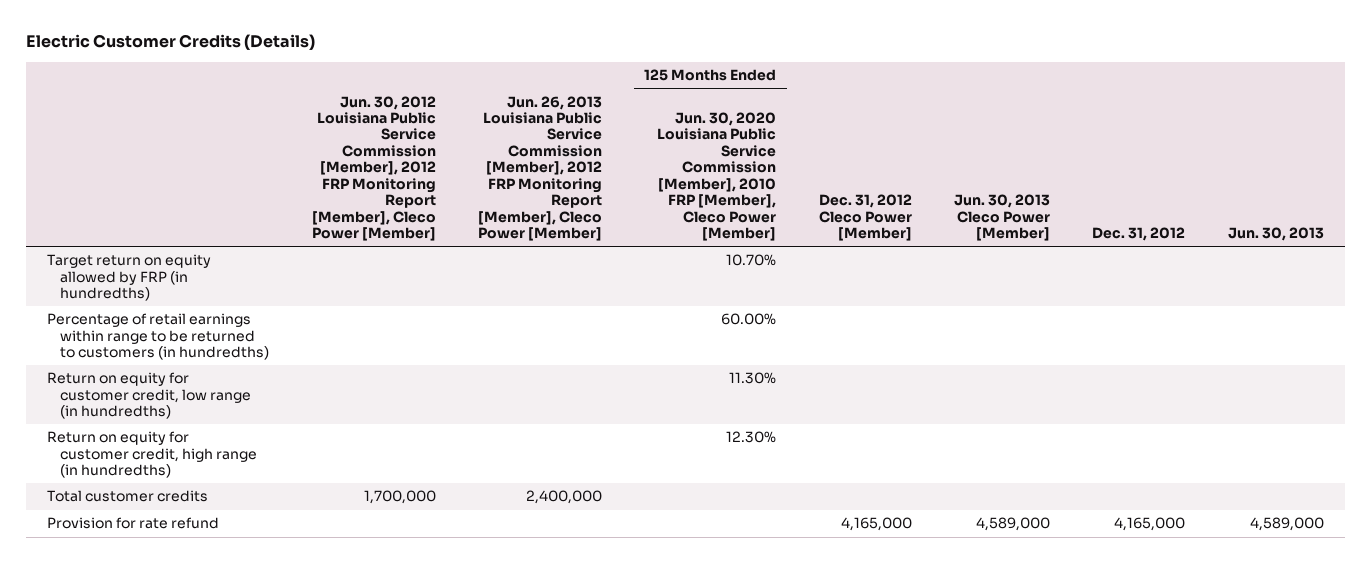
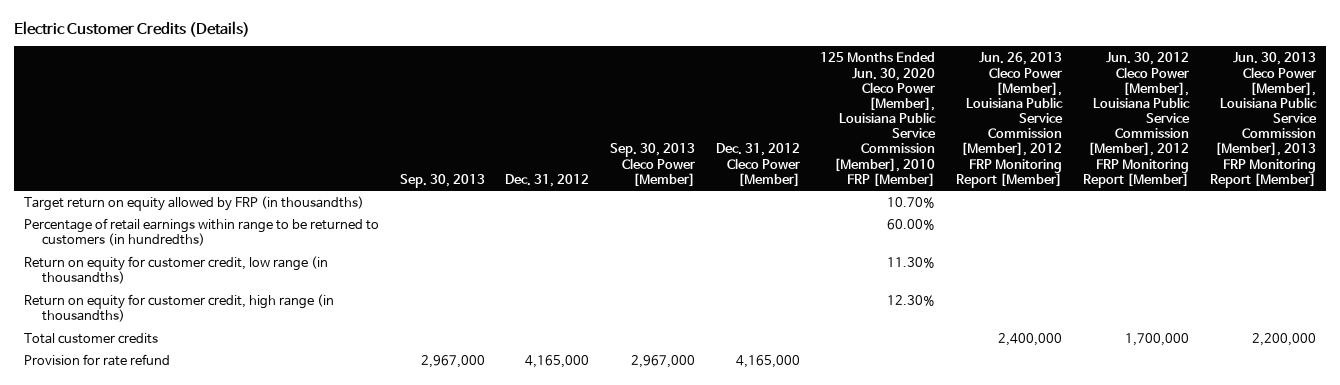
- | Jun. 30, 2012 Louisiana Public Service Commission [Member], 2012 FRP Monitoring Report [Member], Cleco Power [Member] | Jun. 26, 2013 Louisiana Public Service Commission [Member], 2012 FRP Monitoring Report [Member], Cleco Power [Member] | 125 Months Ended Jun. 30, 2020 Louisiana Public Service Commission [Member], 2010 FRP [Member], Cleco Power [Member] | Dec. 31, 2012 Cleco Power [Member] | Jun. 30, 2013 Cleco Power [Member] | Dec. 31, 2012 | Jun. 30, 2013
+ | Sep. 30, 2013 | Dec. 31, 2012 | Sep. 30, 2013 Cleco Power [Member] | Dec. 31, 2012 Cleco Power [Member] | 125 Months Ended Jun. 30, 2020 Cleco Power [Member], Louisiana Public Service Commission [Member], 2010 FRP [Member] | Jun. 26, 2013 Cleco Power [Member], Louisiana Public Service Commission [Member], 2012 FRP Monitoring Report [Member] | Jun. 30, 2012 Cleco Power [Member], Louisiana Public Service Commission [Member], 2012 FRP Monitoring Report [Member] | Jun. 30, 2013 Cleco Power [Member], Louisiana Public Service Commission [Member], 2013 FRP Monitoring Report [Member]
- Target return on equity allowed by FRP (in hundredths) | | | 10.70% | | | |
+ Target return on equity allowed by FRP (in thousandths) | | | | | 10.70% | | |
- Return on equity for customer credit, low range (in hundredths) | | | 11.30% | | | |
- Return on equity for customer credit, high range (in hundredths) | | | 12.30% | | | |
+ Return on equity for customer credit, low range (in thousandths) | | | | | 11.30% | | |
+ Return on equity for customer credit, high range (in thousandths) | | | | | 12.30% | | |

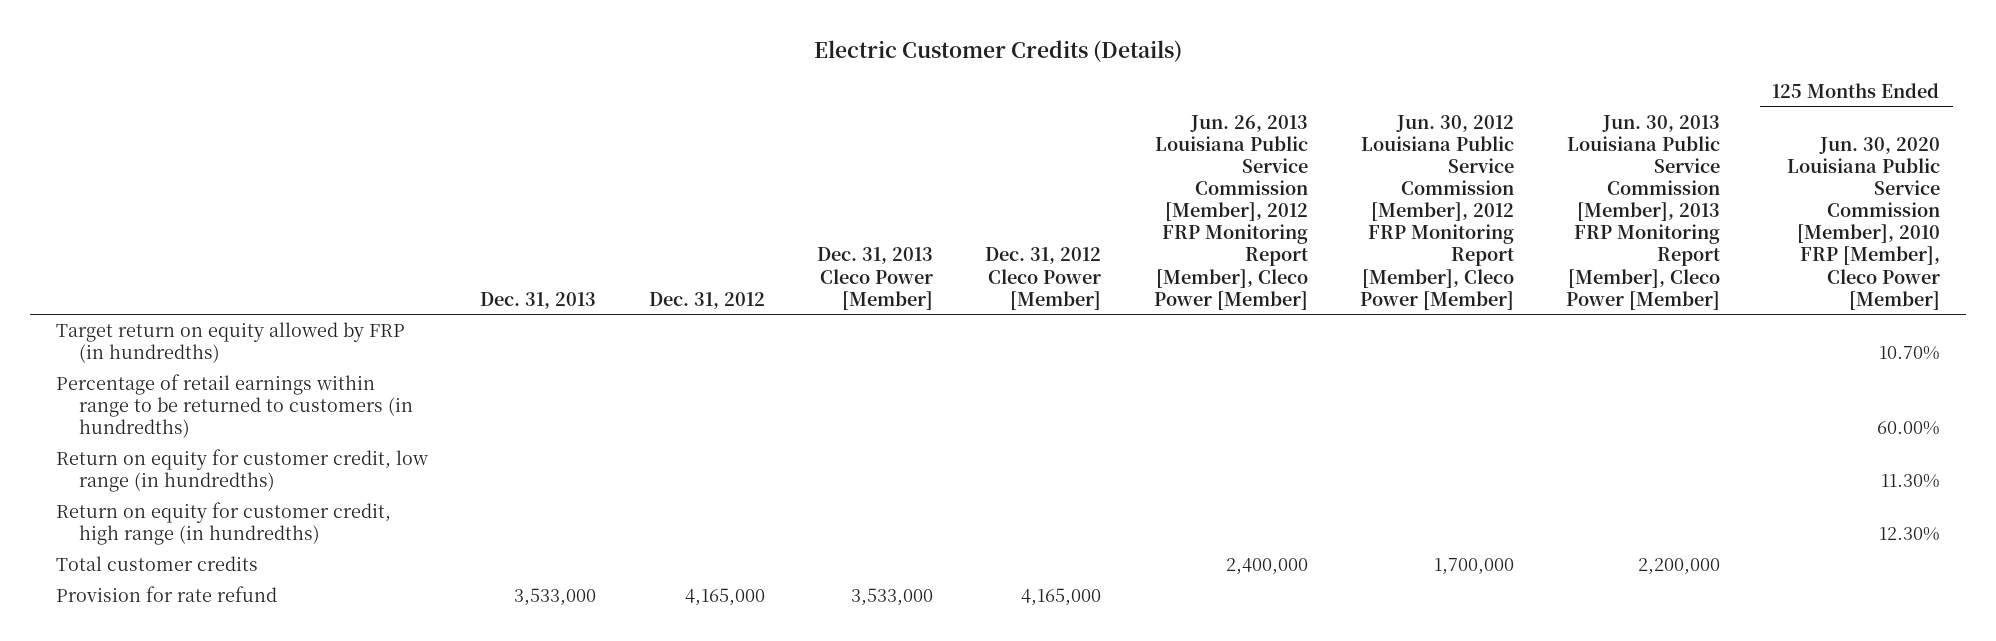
- | Sep. 30, 2013 | Dec. 31, 2012 | Sep. 30, 2013 Cleco Power [Member] | Dec. 31, 2012 Cleco Power [Member] | 125 Months Ended Jun. 30, 2020 Cleco Power [Member], Louisiana Public Service Commission [Member], 2010 FRP [Member] | Jun. 26, 2013 Cleco Power [Member], Louisiana Public Service Commission [Member], 2012 FRP Monitoring Report [Member] | Jun. 30, 2012 Cleco Power [Member], Louisiana Public Service Commission [Member], 2012 FRP Monitoring Report [Member] | Jun. 30, 2013 Cleco Power [Member], Louisiana Public Service Commission [Member], 2013 FRP Monitoring Report [Member]
+ | Dec. 31, 2013 | Dec. 31, 2012 | Dec. 31, 2013 Cleco Power [Member] | Dec. 31, 2012 Cleco Power [Member] | Jun. 26, 2013 Louisiana Public Service Commission [Member], 2012 FRP Monitoring Report [Member], Cleco Power [Member] | Jun. 30, 2012 Louisiana Public Service Commission [Member], 2012 FRP Monitoring Report [Member], Cleco Power [Member] | Jun. 30, 2013 Louisiana Public Service Commission [Member], 2013 FRP Monitoring Report [Member], Cleco Power [Member] | 125 Months Ended Jun. 30, 2020 Louisiana Public Service Commission [Member], 2010 FRP [Member], Cleco Power [Member]
- Target return on equity allowed by FRP (in thousandths) | | | | | 10.70% | | |
+ Target return on equity allowed by FRP (in hundredths) | | | | | | | | 10.70%
- Return on equity for customer credit, low range (in thousandths) | | | | | 11.30% | | |
- Return on equity for customer credit, high range (in thousandths) | | | | | 12.30% | | |
+ Return on equity for customer credit, low range (in hundredths) | | | | | | | | 11.30%
+ Return on equity for customer credit, high range (in hundredths) | | | | | | | | 12.30%

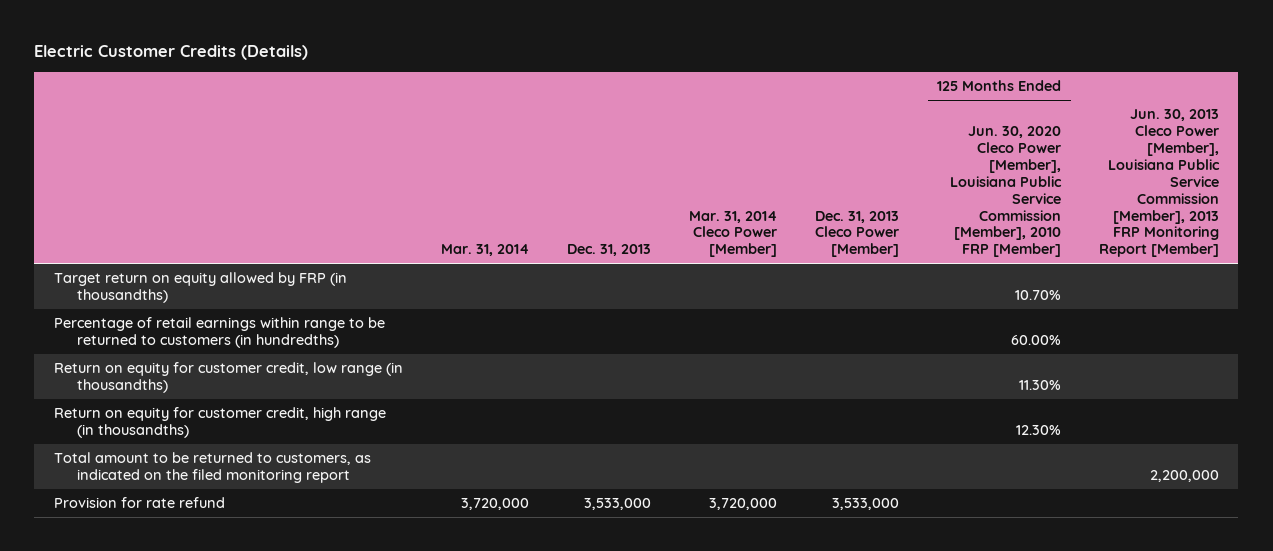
- | Dec. 31, 2013 | Dec. 31, 2012 | Dec. 31, 2013 Cleco Power [Member] | Dec. 31, 2012 Cleco Power [Member] | Jun. 26, 2013 Louisiana Public Service Commission [Member], 2012 FRP Monitoring Report [Member], Cleco Power [Member] | Jun. 30, 2012 Louisiana Public Service Commission [Member], 2012 FRP Monitoring Report [Member], Cleco Power [Member] | Jun. 30, 2013 Louisiana Public Service Commission [Member], 2013 FRP Monitoring Report [Member], Cleco Power [Member] | 125 Months Ended Jun. 30, 2020 Louisiana Public Service Commission [Member], 2010 FRP [Member], Cleco Power [Member]
+ | Mar. 31, 2014 | Dec. 31, 2013 | Mar. 31, 2014 Cleco Power [Member] | Dec. 31, 2013 Cleco Power [Member] | 125 Months Ended Jun. 30, 2020 Cleco Power [Member], Louisiana Public Service Commission [Member], 2010 FRP [Member] | Jun. 30, 2013 Cleco Power [Member], Louisiana Public Service Commission [Member], 2013 FRP Monitoring Report [Member]
- Target return on equity allowed by FRP (in hundredths) | | | | | | | | 10.70%
+ Target return on equity allowed by FRP (in thousandths) | | | | | 10.70% |
- Return on equity for customer credit, low range (in hundredths) | | | | | | | | 11.30%
- Return on equity for customer credit, high range (in hundredths) | | | | | | | | 12.30%
- Total customer credits | | | | | 2,400,000 | 1,700,000 | 2,200,000 |
+ Return on equity for customer credit, low range (in thousandths) | | | | | 11.30% |
+ Return on equity for customer credit, high range (in thousandths) | | | | | 12.30% |
+ Total amount to be returned to customers, as indicated on the filed monitoring report | | | | | | 2,200,000

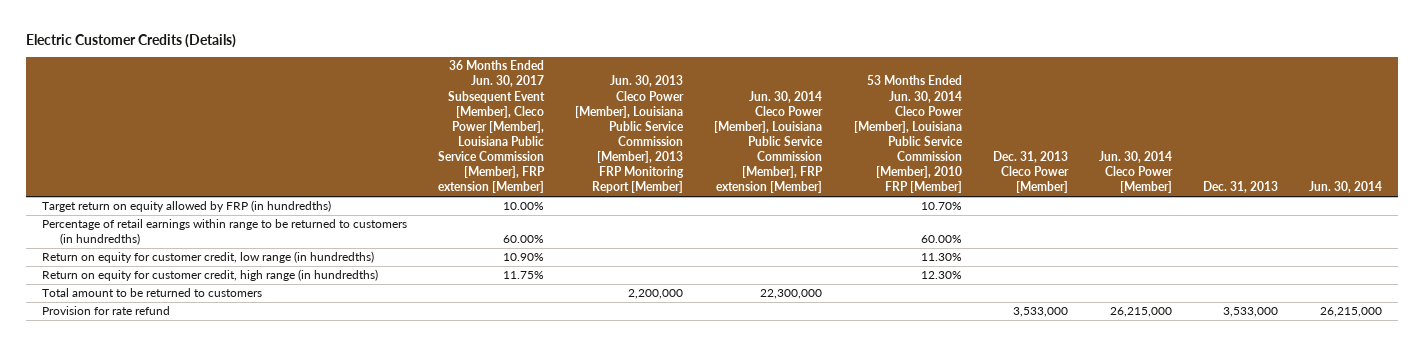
- | Mar. 31, 2014 | Dec. 31, 2013 | Mar. 31, 2014 Cleco Power [Member] | Dec. 31, 2013 Cleco Power [Member] | 125 Months Ended Jun. 30, 2020 Cleco Power [Member], Louisiana Public Service Commission [Member], 2010 FRP [Member] | Jun. 30, 2013 Cleco Power [Member], Louisiana Public Service Commission [Member], 2013 FRP Monitoring Report [Member]
+ | 36 Months Ended Jun. 30, 2017 Subsequent Event [Member], Cleco Power [Member], Louisiana Public Service Commission [Member], FRP extension [Member] | Jun. 30, 2013 Cleco Power [Member], Louisiana Public Service Commission [Member], 2013 FRP Monitoring Report [Member] | Jun. 30, 2014 Cleco Power [Member], Louisiana Public Service Commission [Member], FRP extension [Member] | 53 Months Ended Jun. 30, 2014 Cleco Power [Member], Louisiana Public Service Commission [Member], 2010 FRP [Member] | Dec. 31, 2013 Cleco Power [Member] | Jun. 30, 2014 Cleco Power [Member] | Dec. 31, 2013 | Jun. 30, 2014
- Target return on equity allowed by FRP (in thousandths) | | | | | 10.70% |
+ Target return on equity allowed by FRP (in hundredths) | 10.00% | | | 10.70% | | | |
- Return on equity for customer credit, low range (in thousandths) | | | | | 11.30% |
- Return on equity for customer credit, high range (in thousandths) | | | | | 12.30% |
- Total amount to be returned to customers, as indicated on the filed monitoring report | | | | | | 2,200,000
+ Return on equity for customer credit, low range (in hundredths) | 10.90% | | | 11.30% | | | |
+ Return on equity for customer credit, high range (in hundredths) | 11.75% | | | 12.30% | | | |
+ Total amount to be returned to customers | | 2,200,000 | 22,300,000 | | | | |

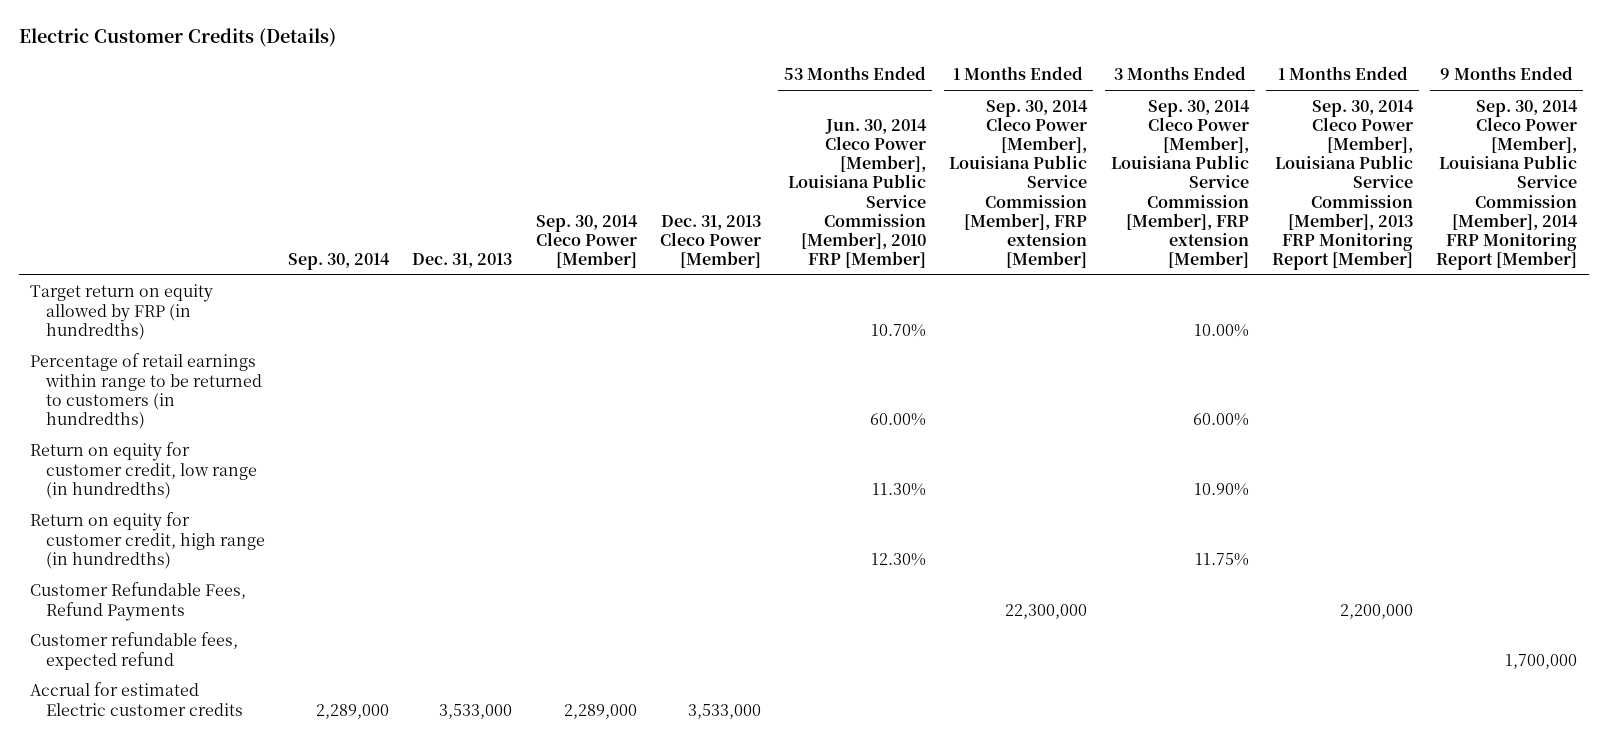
- | 36 Months Ended Jun. 30, 2017 Subsequent Event [Member], Cleco Power [Member], Louisiana Public Service Commission [Member], FRP extension [Member] | Jun. 30, 2013 Cleco Power [Member], Louisiana Public Service Commission [Member], 2013 FRP Monitoring Report [Member] | Jun. 30, 2014 Cleco Power [Member], Louisiana Public Service Commission [Member], FRP extension [Member] | 53 Months Ended Jun. 30, 2014 Cleco Power [Member], Louisiana Public Service Commission [Member], 2010 FRP [Member] | Dec. 31, 2013 Cleco Power [Member] | Jun. 30, 2014 Cleco Power [Member] | Dec. 31, 2013 | Jun. 30, 2014
+ | Sep. 30, 2014 | Dec. 31, 2013 | Sep. 30, 2014 Cleco Power [Member] | Dec. 31, 2013 Cleco Power [Member] | 53 Months Ended Jun. 30, 2014 Cleco Power [Member], Louisiana Public Service Commission [Member], 2010 FRP [Member] | 1 Months Ended Sep. 30, 2014 Cleco Power [Member], Louisiana Public Service Commission [Member], FRP extension [Member] | 3 Months Ended Sep. 30, 2014 Cleco Power [Member], Louisiana Public Service Commission [Member], FRP extension [Member] | 1 Months Ended Sep. 30, 2014 Cleco Power [Member], Louisiana Public Service Commission [Member], 2013 FRP Monitoring Report [Member] | 9 Months Ended Sep. 30, 2014 Cleco Power [Member], Louisiana Public Service Commission [Member], 2014 FRP Monitoring Report [Member]
- Total amount to be returned to customers | | 2,200,000 | 22,300,000 | | | | |
- Provision for rate refund | | | | | 3,533,000 | 26,215,000 | 3,533,000 | 26,215,000
+ Customer Refundable Fees, Refund Payments | | | | | | 22,300,000 | | 2,200,000 |
+ Customer refundable fees, expected refund | | | | | | | | | 1,700,000
+ Accrual for estimated Electric customer credits | 2,289,000 | 3,533,000 | 2,289,000 | 3,533,000 | | | | |

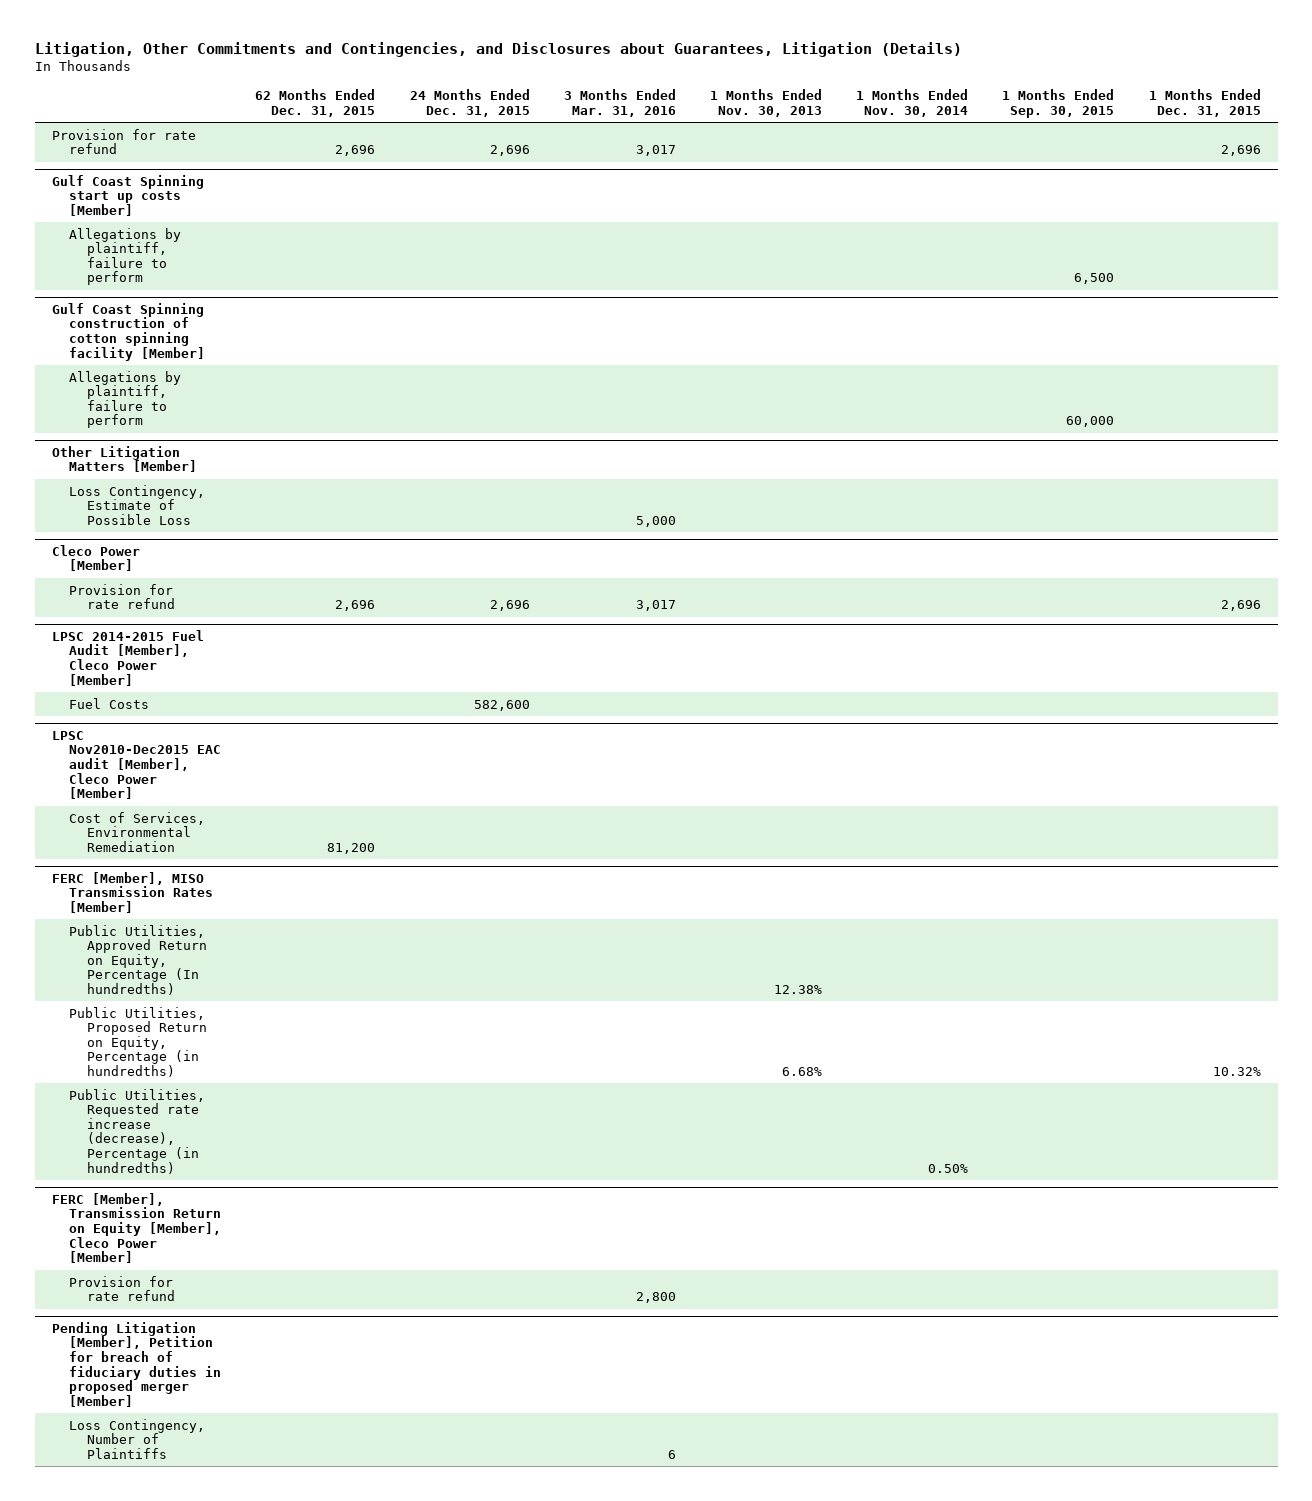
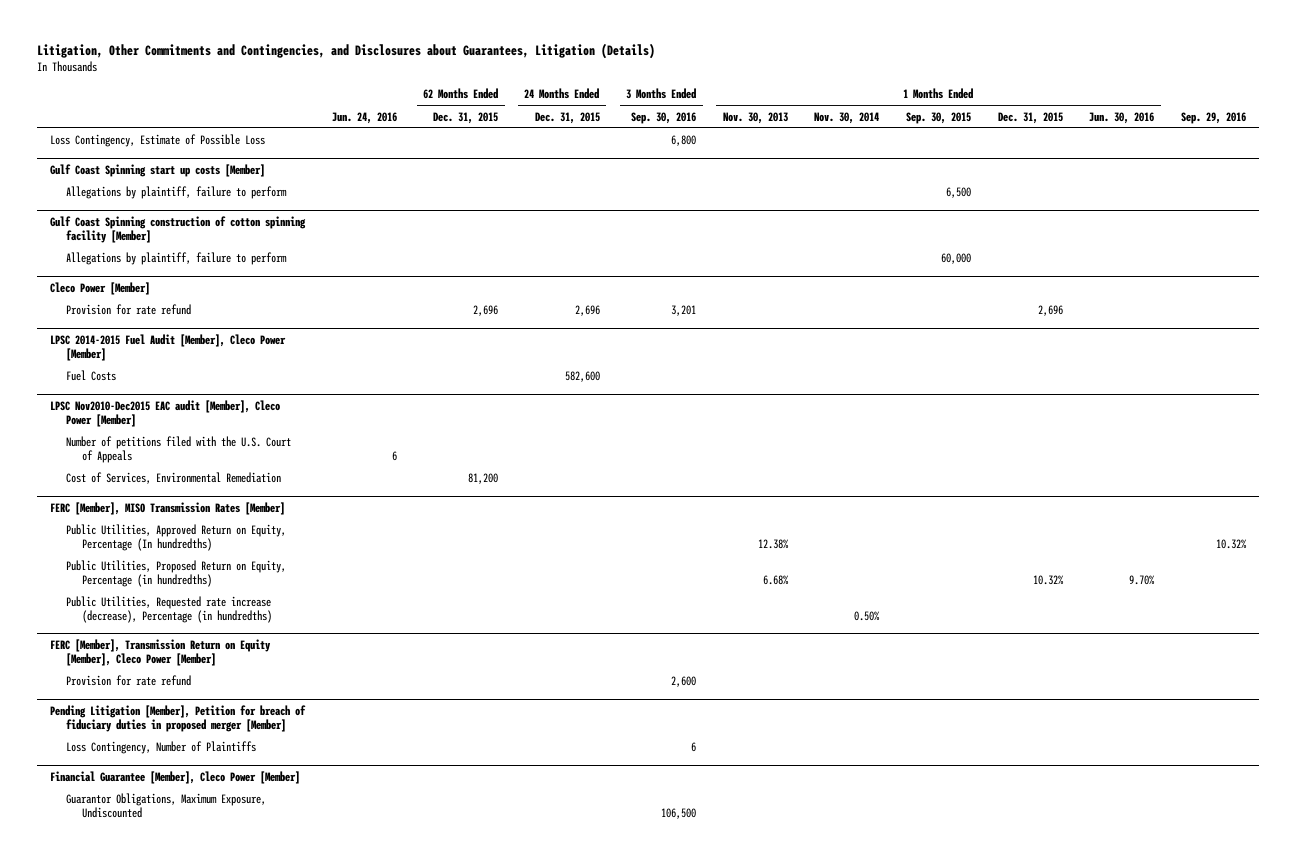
- | 62 Months Ended Dec. 31, 2015 | 24 Months Ended Dec. 31, 2015 | 3 Months Ended Mar. 31, 2016 | 1 Months Ended Nov. 30, 2013 | 1 Months Ended Nov. 30, 2014 | 1 Months Ended Sep. 30, 2015 | 1 Months Ended Dec. 31, 2015
+ | Jun. 24, 2016 | 62 Months Ended Dec. 31, 2015 | 24 Months Ended Dec. 31, 2015 | 3 Months Ended Sep. 30, 2016 | 1 Months Ended Nov. 30, 2013 | 1 Months Ended Nov. 30, 2014 | 1 Months Ended Sep. 30, 2015 | 1 Months Ended Dec. 31, 2015 | 1 Months Ended Jun. 30, 2016 | Sep. 29, 2016
- Provision for rate refund | 2,696 | 2,696 | 3,017 | | | | 2,696
+ Loss Contingency, Estimate of Possible Loss | | | | 6,800 | | | | | |
- Other Litigation Matters [Member]
- Loss Contingency, Estimate of Possible Loss | | | 5,000 | | | |
@ LPSC Nov2010-Dec2015 EAC audit [Member], Cleco Power [Member]
+ Number of petitions filed with the U.S. Court of Appeals | 6 | | | | | | | | |
+ Financial Guarantee [Member], Cleco Power [Member]
+ Guarantor Obligations, Maximum Exposure, Undiscounted | | | | 106,500 | | | | | |

